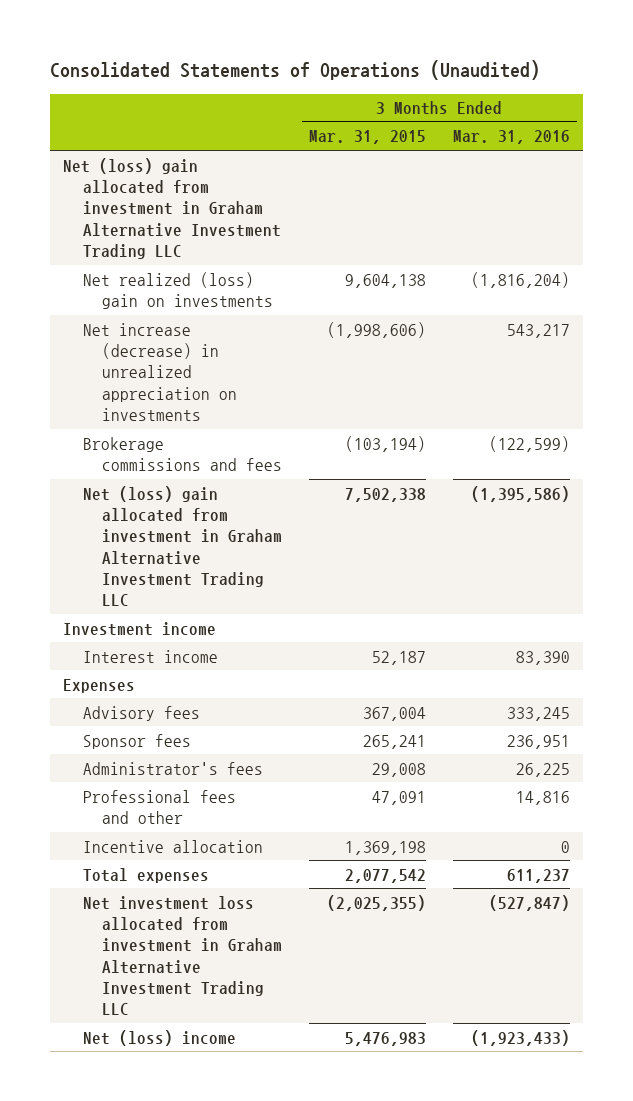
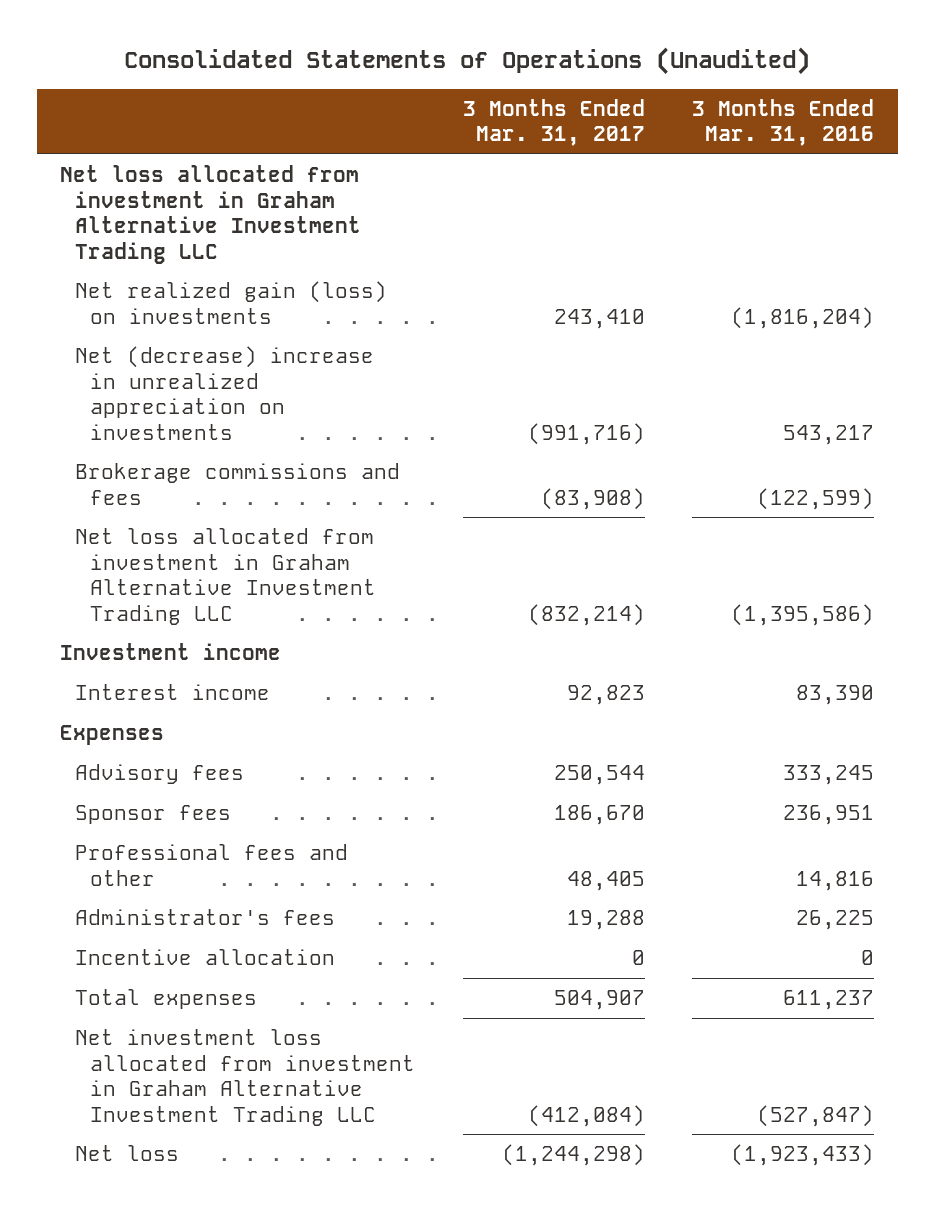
- | 3 Months Ended Mar. 31, 2015 | 3 Months Ended Mar. 31, 2016
+ | 3 Months Ended Mar. 31, 2017 | 3 Months Ended Mar. 31, 2016
- Net (loss) gain allocated from investment in Graham Alternative Investment Trading LLC
- Net realized (loss) gain on investments | 9,604,138 | (1,816,204)
- Net increase (decrease) in unrealized appreciation on investments | (1,998,606) | 543,217
+ Net loss allocated from investment in Graham Alternative Investment Trading LLC
+ Net realized gain (loss) on investments | 243,410 | (1,816,204)
+ Net (decrease) increase in unrealized appreciation on investments | (991,716) | 543,217
- Net (loss) gain allocated from investment in Graham Alternative Investment Trading LLC | 7,502,338 | (1,395,586)
+ Net loss allocated from investment in Graham Alternative Investment Trading LLC | (832,214) | (1,395,586)
moved down: Administrator's fees | 19,288 | 26,225
- Net (loss) income | 5,476,983 | (1,923,433)
+ Net loss | (1,244,298) | (1,923,433)

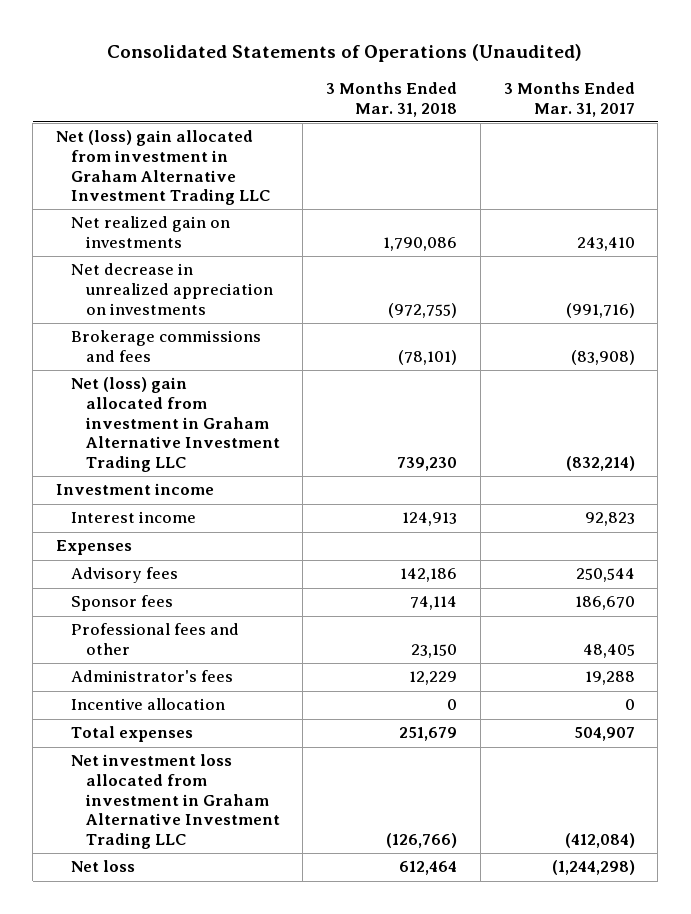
- | 3 Months Ended Mar. 31, 2017 | 3 Months Ended Mar. 31, 2016
+ | 3 Months Ended Mar. 31, 2018 | 3 Months Ended Mar. 31, 2017
- Net loss allocated from investment in Graham Alternative Investment Trading LLC
- Net realized gain (loss) on investments | 243,410 | (1,816,204)
- Net (decrease) increase in unrealized appreciation on investments | (991,716) | 543,217
+ Net (loss) gain allocated from investment in Graham Alternative Investment Trading LLC
+ Net realized gain on investments | 1,790,086 | 243,410
+ Net decrease in unrealized appreciation on investments | (972,755) | (991,716)
- Net loss allocated from investment in Graham Alternative Investment Trading LLC | (832,214) | (1,395,586)
+ Net (loss) gain allocated from investment in Graham Alternative Investment Trading LLC | 739,230 | (832,214)

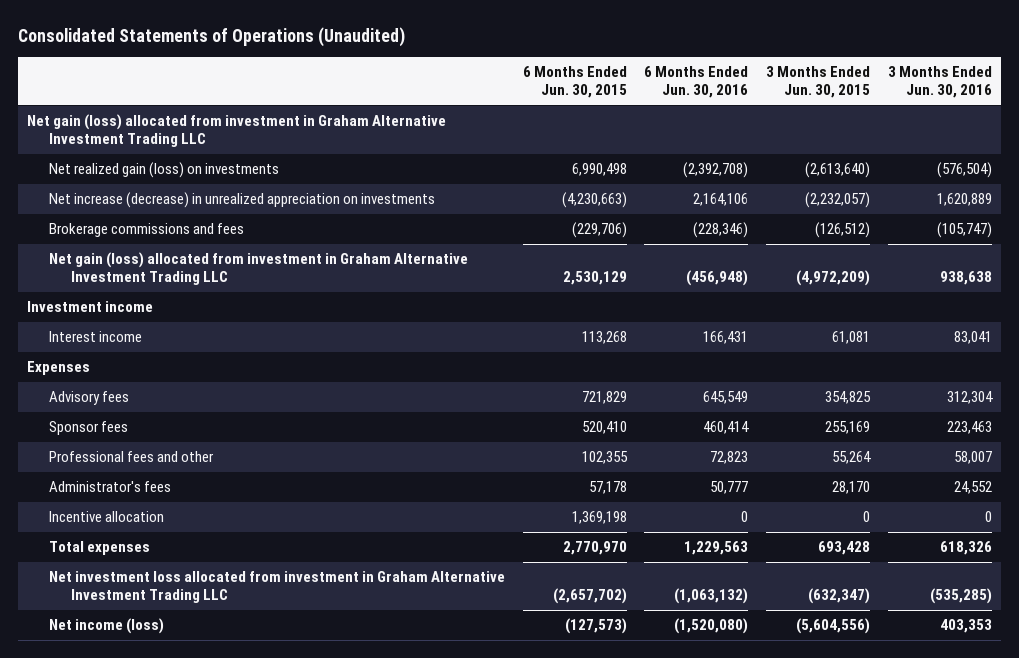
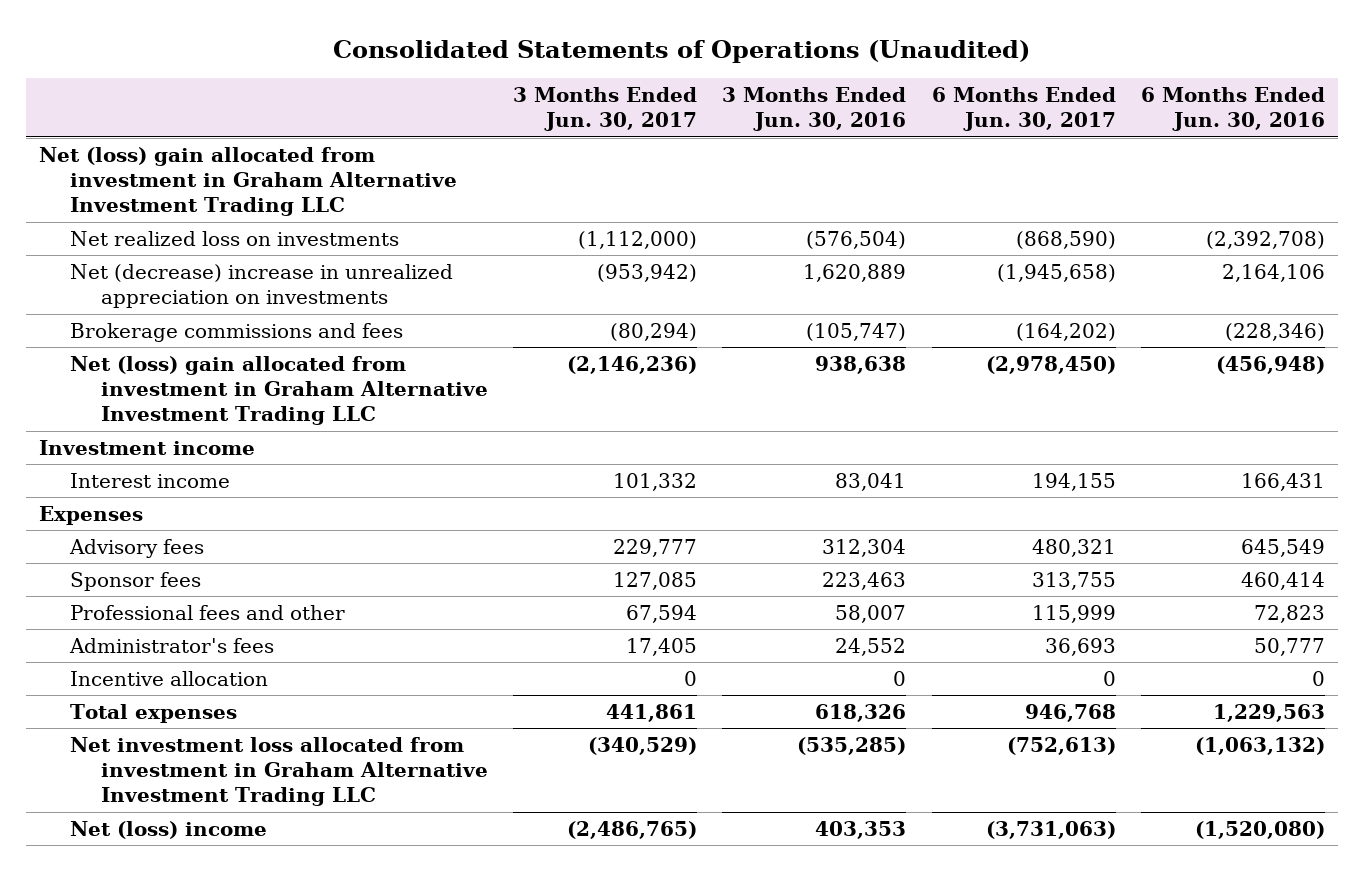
- | 6 Months Ended Jun. 30, 2015 | 6 Months Ended Jun. 30, 2016 | 3 Months Ended Jun. 30, 2015 | 3 Months Ended Jun. 30, 2016
+ | 3 Months Ended Jun. 30, 2017 | 3 Months Ended Jun. 30, 2016 | 6 Months Ended Jun. 30, 2017 | 6 Months Ended Jun. 30, 2016
- Net gain (loss) allocated from investment in Graham Alternative Investment Trading LLC
- Net realized gain (loss) on investments | 6,990,498 | (2,392,708) | (2,613,640) | (576,504)
- Net increase (decrease) in unrealized appreciation on investments | (4,230,663) | 2,164,106 | (2,232,057) | 1,620,889
+ Net (loss) gain allocated from investment in Graham Alternative Investment Trading LLC
+ Net realized loss on investments | (1,112,000) | (576,504) | (868,590) | (2,392,708)
+ Net (decrease) increase in unrealized appreciation on investments | (953,942) | 1,620,889 | (1,945,658) | 2,164,106
- Net gain (loss) allocated from investment in Graham Alternative Investment Trading LLC | 2,530,129 | (456,948) | (4,972,209) | 938,638
+ Net (loss) gain allocated from investment in Graham Alternative Investment Trading LLC | (2,146,236) | 938,638 | (2,978,450) | (456,948)
- Net income (loss) | (127,573) | (1,520,080) | (5,604,556) | 403,353
+ Net (loss) income | (2,486,765) | 403,353 | (3,731,063) | (1,520,080)

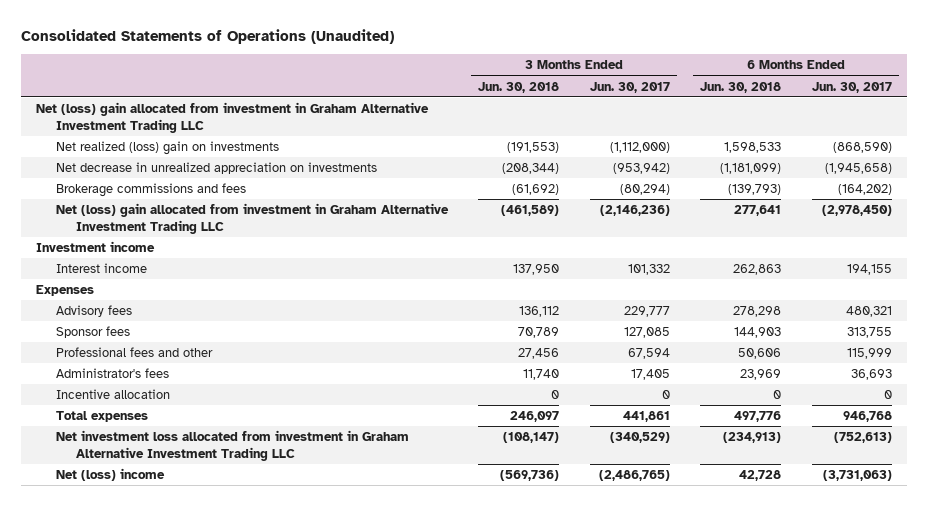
- | 3 Months Ended Jun. 30, 2017 | 3 Months Ended Jun. 30, 2016 | 6 Months Ended Jun. 30, 2017 | 6 Months Ended Jun. 30, 2016
+ | 3 Months Ended Jun. 30, 2018 | 3 Months Ended Jun. 30, 2017 | 6 Months Ended Jun. 30, 2018 | 6 Months Ended Jun. 30, 2017
- Net realized loss on investments | (1,112,000) | (576,504) | (868,590) | (2,392,708)
- Net (decrease) increase in unrealized appreciation on investments | (953,942) | 1,620,889 | (1,945,658) | 2,164,106
+ Net realized (loss) gain on investments | (191,553) | (1,112,000) | 1,598,533 | (868,590)
+ Net decrease in unrealized appreciation on investments | (208,344) | (953,942) | (1,181,099) | (1,945,658)

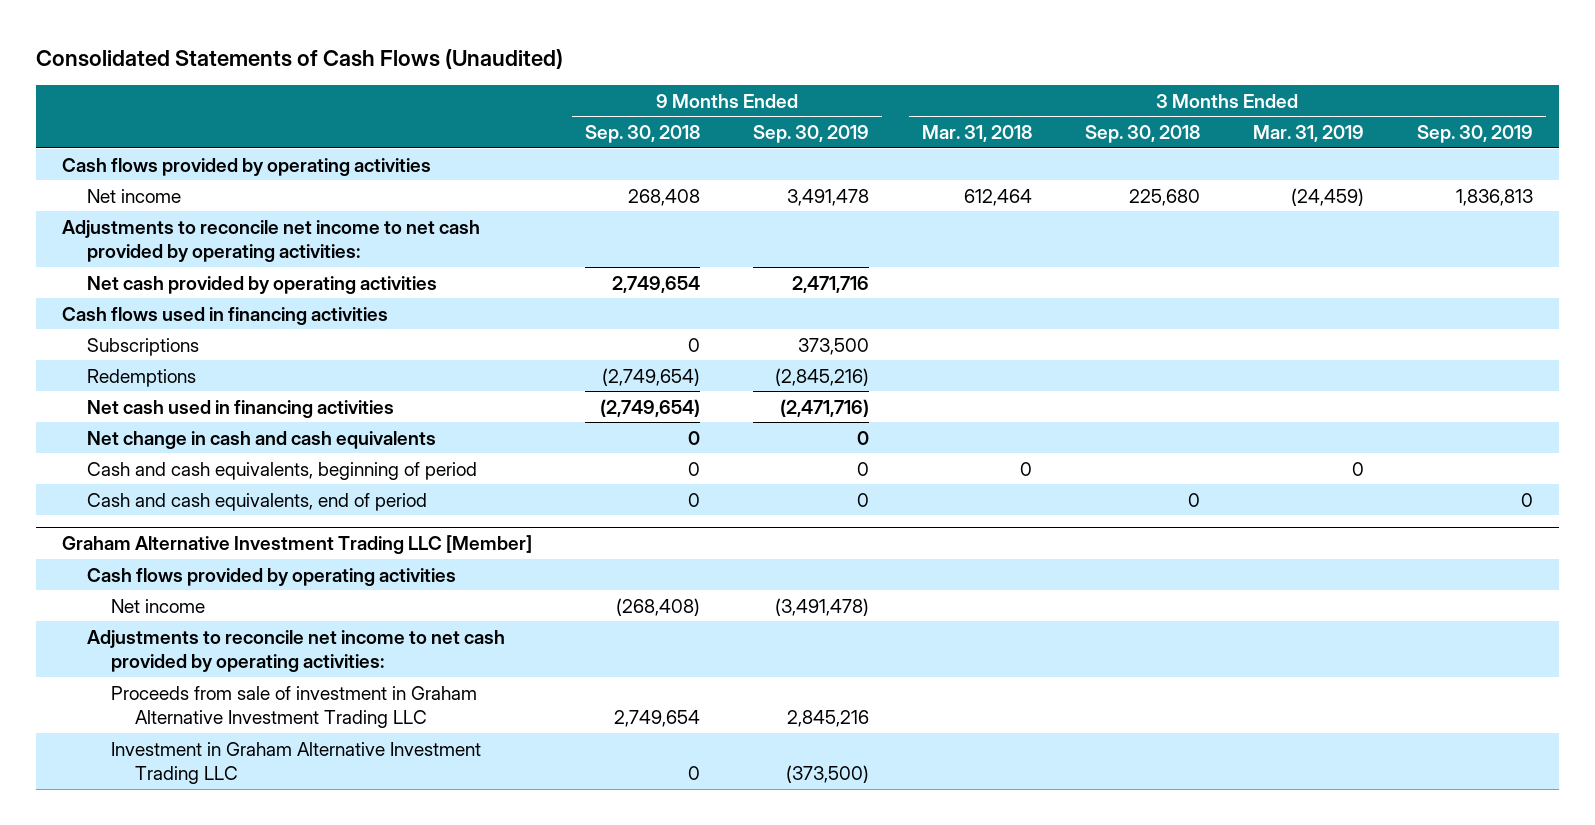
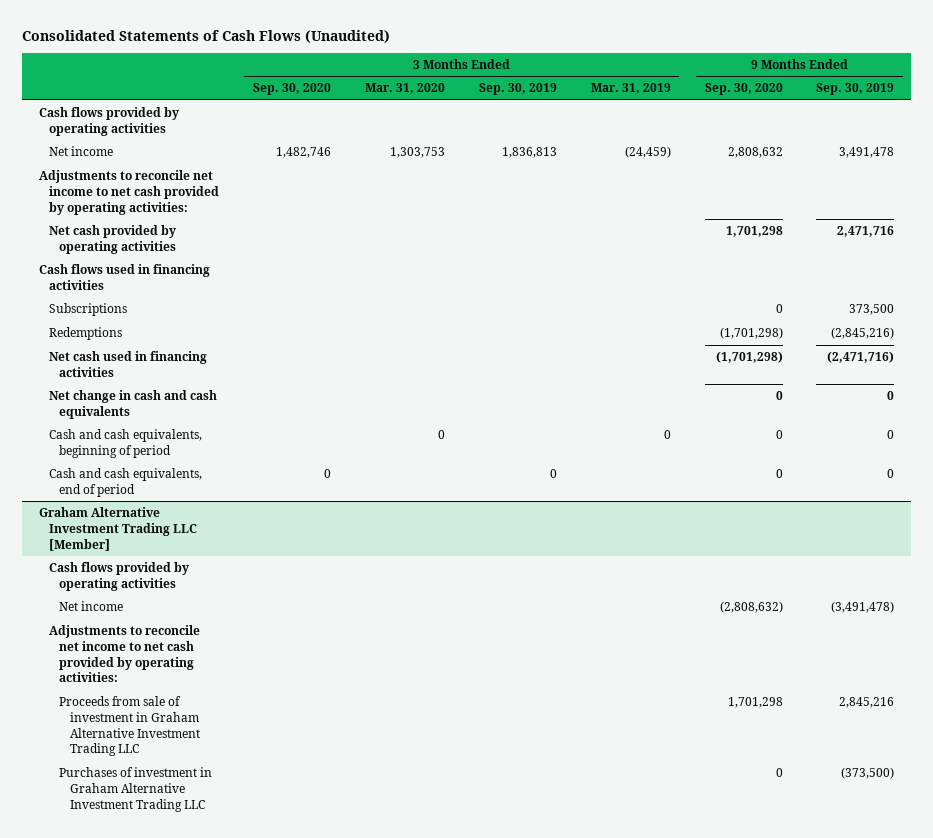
- | 9 Months Ended Sep. 30, 2018 | 9 Months Ended Sep. 30, 2019 | 3 Months Ended Mar. 31, 2018 | 3 Months Ended Sep. 30, 2018 | 3 Months Ended Mar. 31, 2019 | 3 Months Ended Sep. 30, 2019
+ | 3 Months Ended Sep. 30, 2020 | 3 Months Ended Mar. 31, 2020 | 3 Months Ended Sep. 30, 2019 | 3 Months Ended Mar. 31, 2019 | 9 Months Ended Sep. 30, 2020 | 9 Months Ended Sep. 30, 2019
@ Graham Alternative Investment Trading LLC [Member]
- Investment in Graham Alternative Investment Trading LLC | 0 | (373,500) | | | |
+ Purchases of investment in Graham Alternative Investment Trading LLC | | | | | 0 | (373,500)

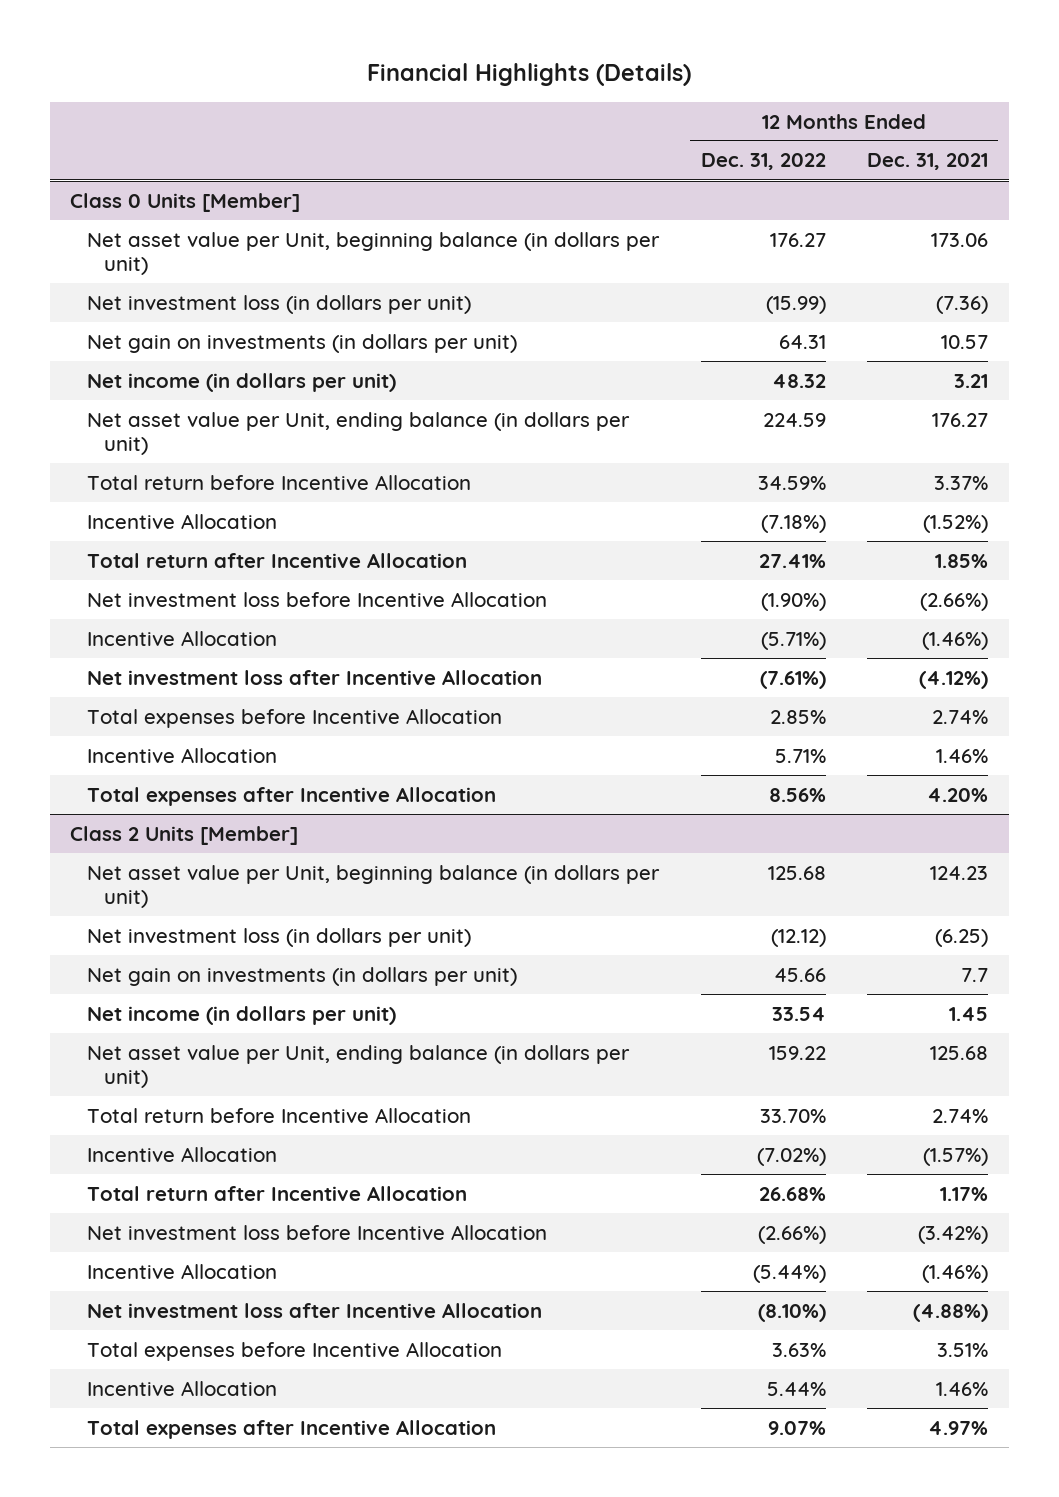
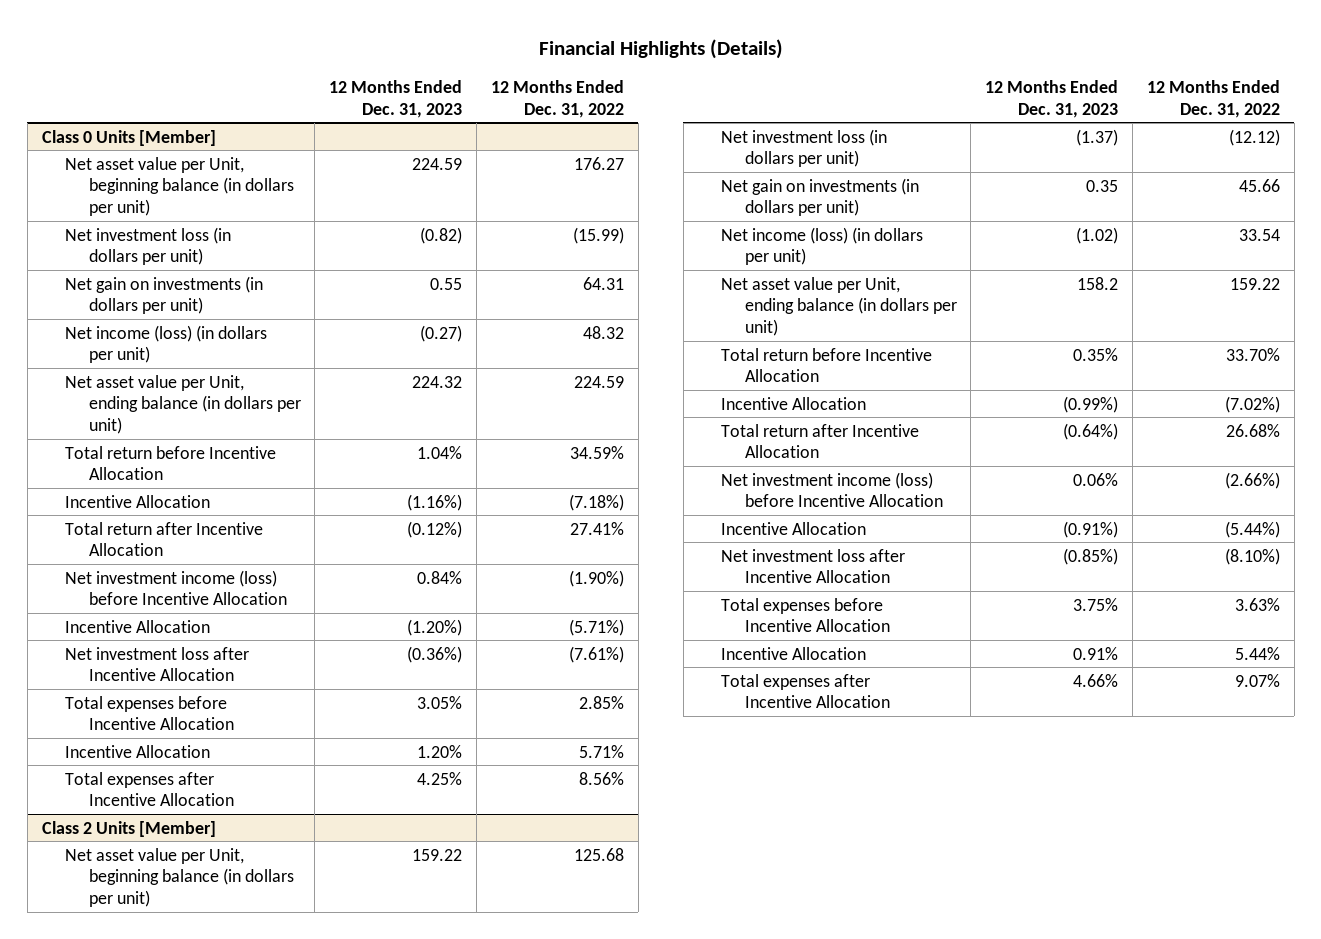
- | 12 Months Ended Dec. 31, 2022 | 12 Months Ended Dec. 31, 2021
+ | 12 Months Ended Dec. 31, 2023 | 12 Months Ended Dec. 31, 2022
@ Class 0 Units [Member]
- Net income (in dollars per unit) | 48.32 | 3.21
+ Net income (loss) (in dollars per unit) | (0.27) | 48.32
- Net investment loss before Incentive Allocation | (1.90%) | (2.66%)
+ Net investment income (loss) before Incentive Allocation | 0.84% | (1.90%)
@ Class 2 Units [Member]
- Net income (in dollars per unit) | 33.54 | 1.45
+ Net income (loss) (in dollars per unit) | (1.02) | 33.54
- Net investment loss before Incentive Allocation | (2.66%) | (3.42%)
+ Net investment income (loss) before Incentive Allocation | 0.06% | (2.66%)

